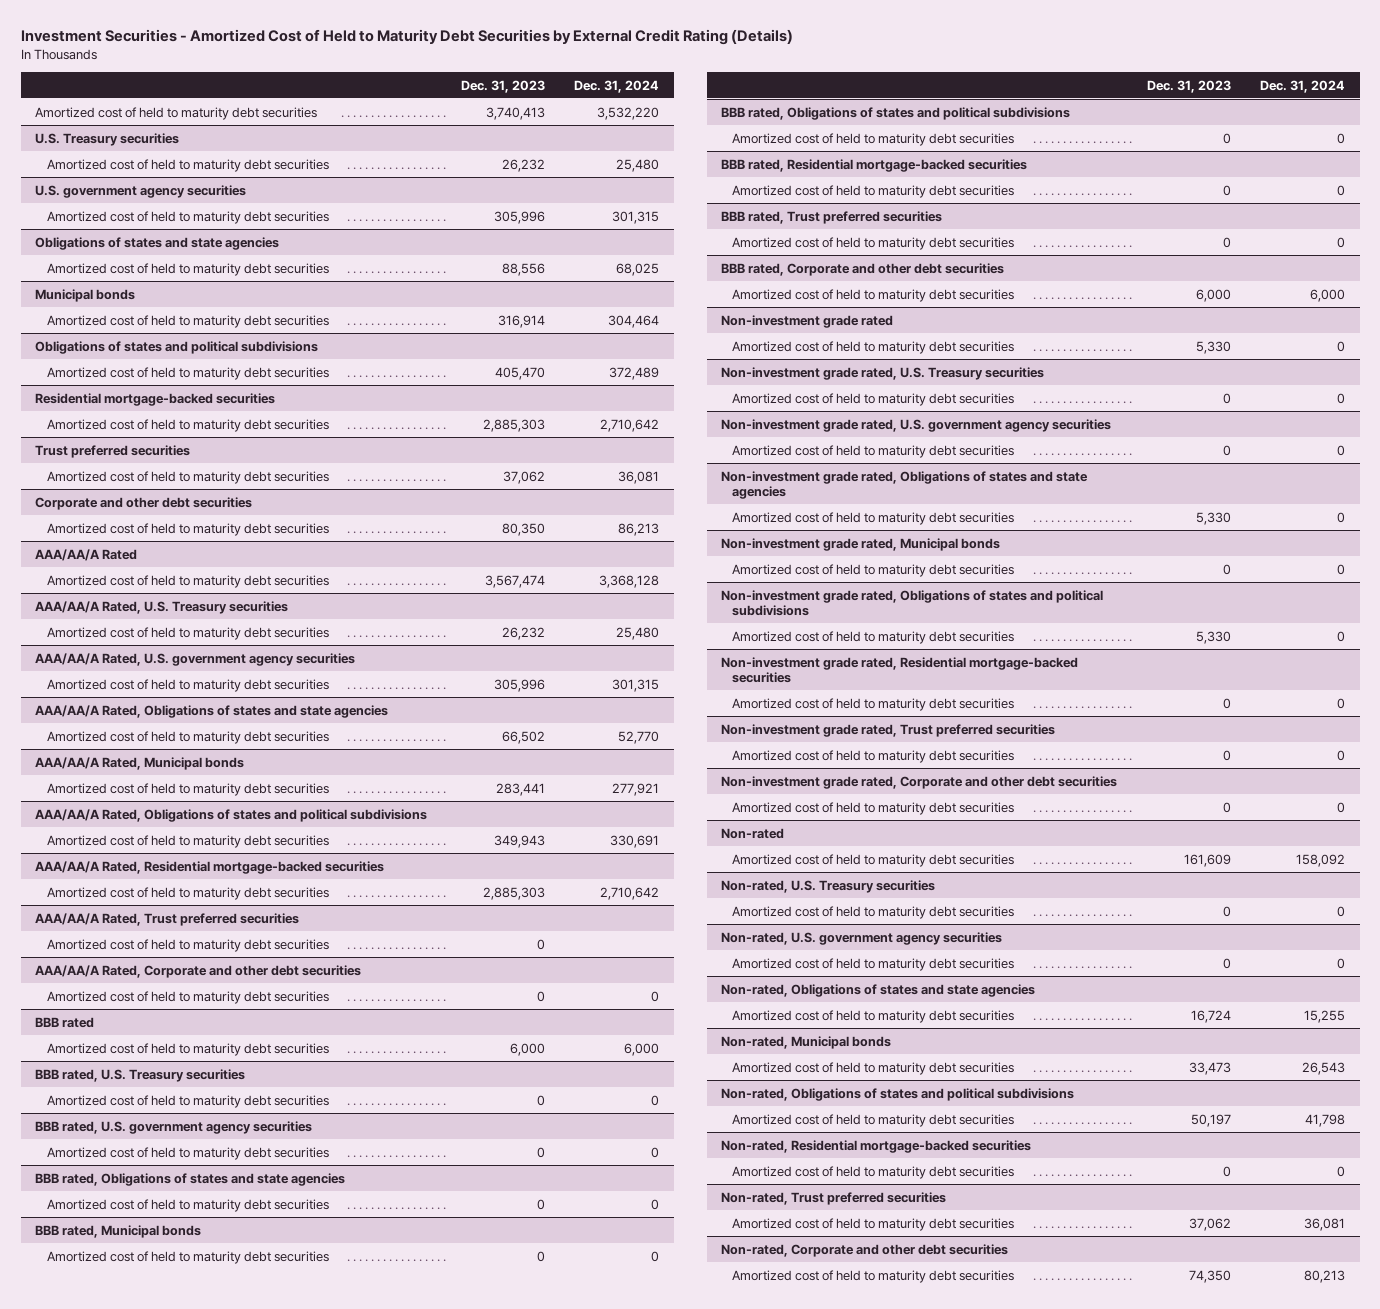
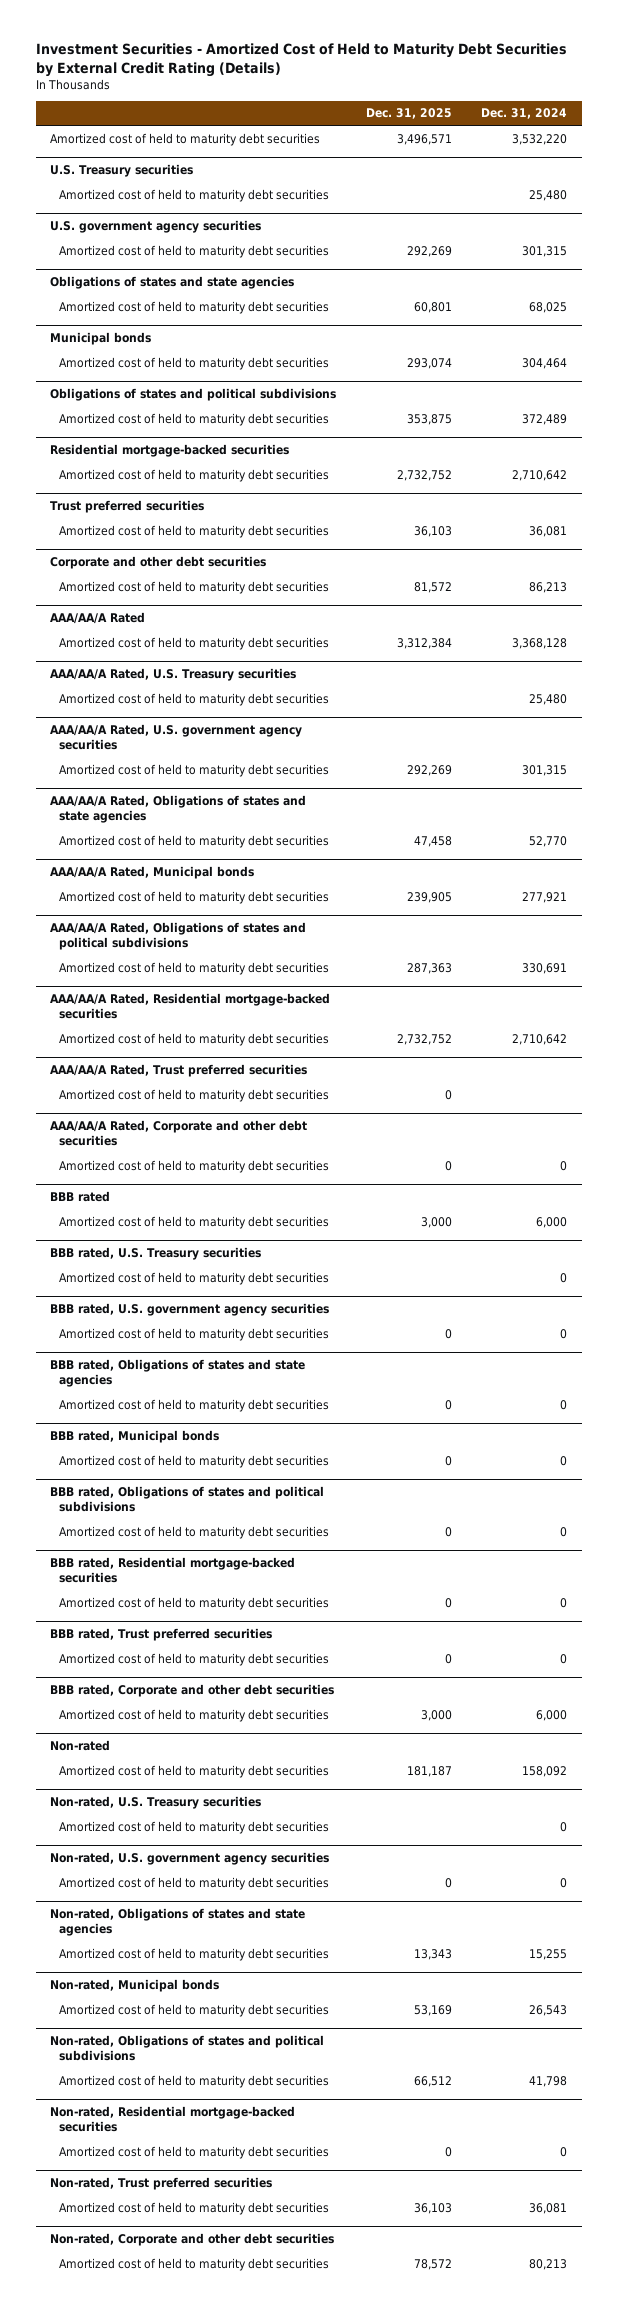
- | Dec. 31, 2023 | Dec. 31, 2024
+ | Dec. 31, 2025 | Dec. 31, 2024
- Non-investment grade rated
- Amortized cost of held to maturity debt securities | 5,330 | 0
- Non-investment grade rated, U.S. Treasury securities
- Amortized cost of held to maturity debt securities | 0 | 0
- Non-investment grade rated, U.S. government agency securities
- Amortized cost of held to maturity debt securities | 0 | 0
- Non-investment grade rated, Obligations of states and state agencies
- Amortized cost of held to maturity debt securities | 5,330 | 0
- Non-investment grade rated, Municipal bonds
- Amortized cost of held to maturity debt securities | 0 | 0
- Non-investment grade rated, Obligations of states and political subdivisions
- Amortized cost of held to maturity debt securities | 5,330 | 0
- Non-investment grade rated, Residential mortgage-backed securities
- Amortized cost of held to maturity debt securities | 0 | 0
- Non-investment grade rated, Trust preferred securities
- Amortized cost of held to maturity debt securities | 0 | 0
- Non-investment grade rated, Corporate and other debt securities
- Amortized cost of held to maturity debt securities | 0 | 0

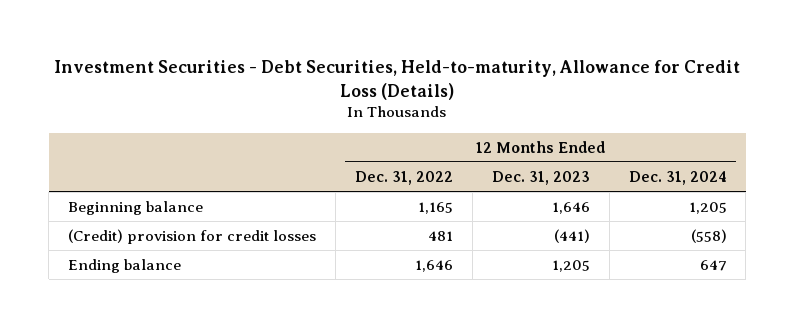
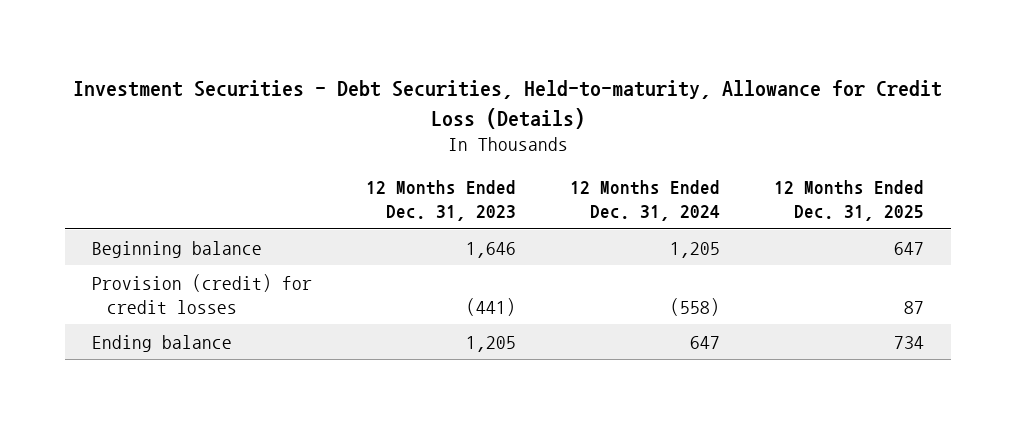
- | 12 Months Ended Dec. 31, 2022 | 12 Months Ended Dec. 31, 2023 | 12 Months Ended Dec. 31, 2024
+ | 12 Months Ended Dec. 31, 2023 | 12 Months Ended Dec. 31, 2024 | 12 Months Ended Dec. 31, 2025
- (Credit) provision for credit losses | 481 | (441) | (558)
+ Provision (credit) for credit losses | (441) | (558) | 87

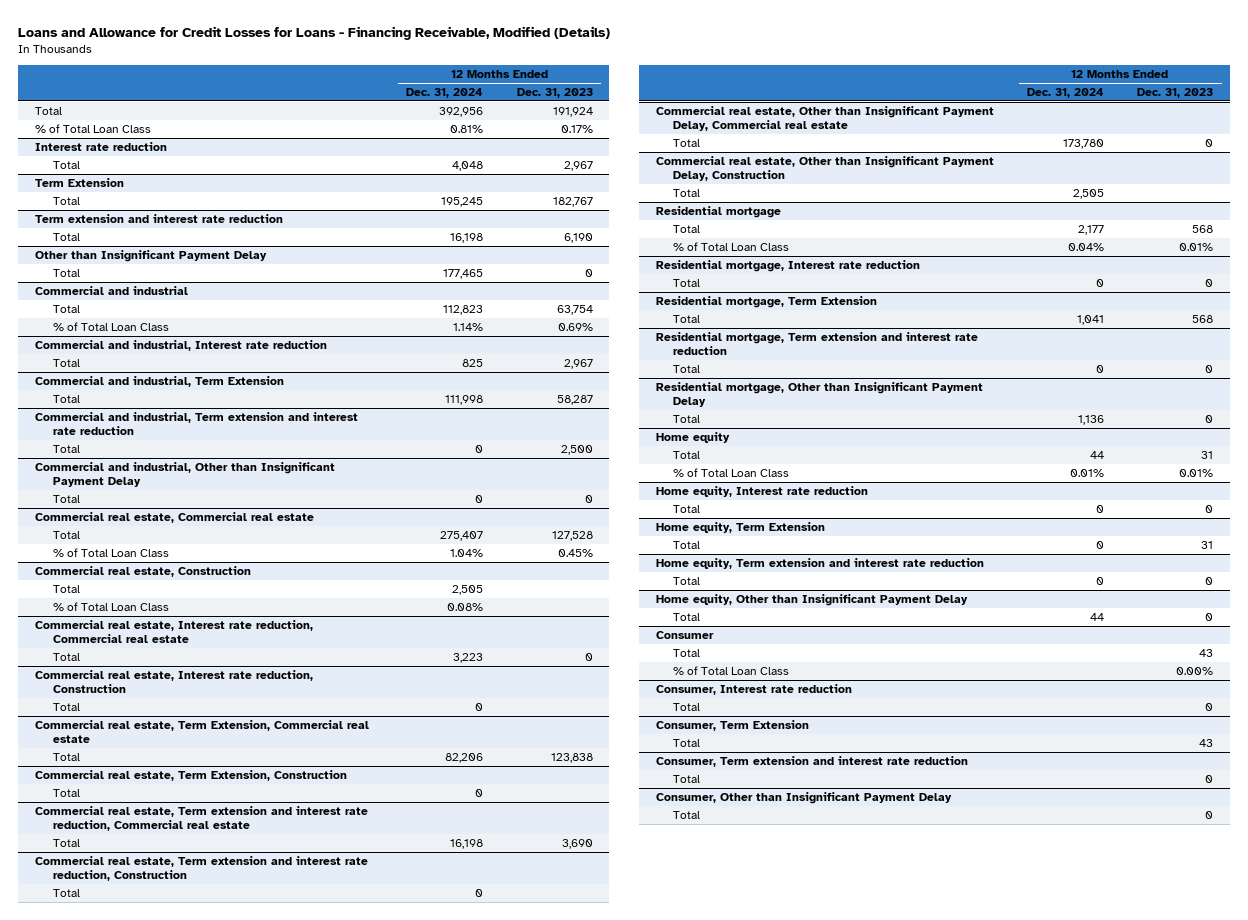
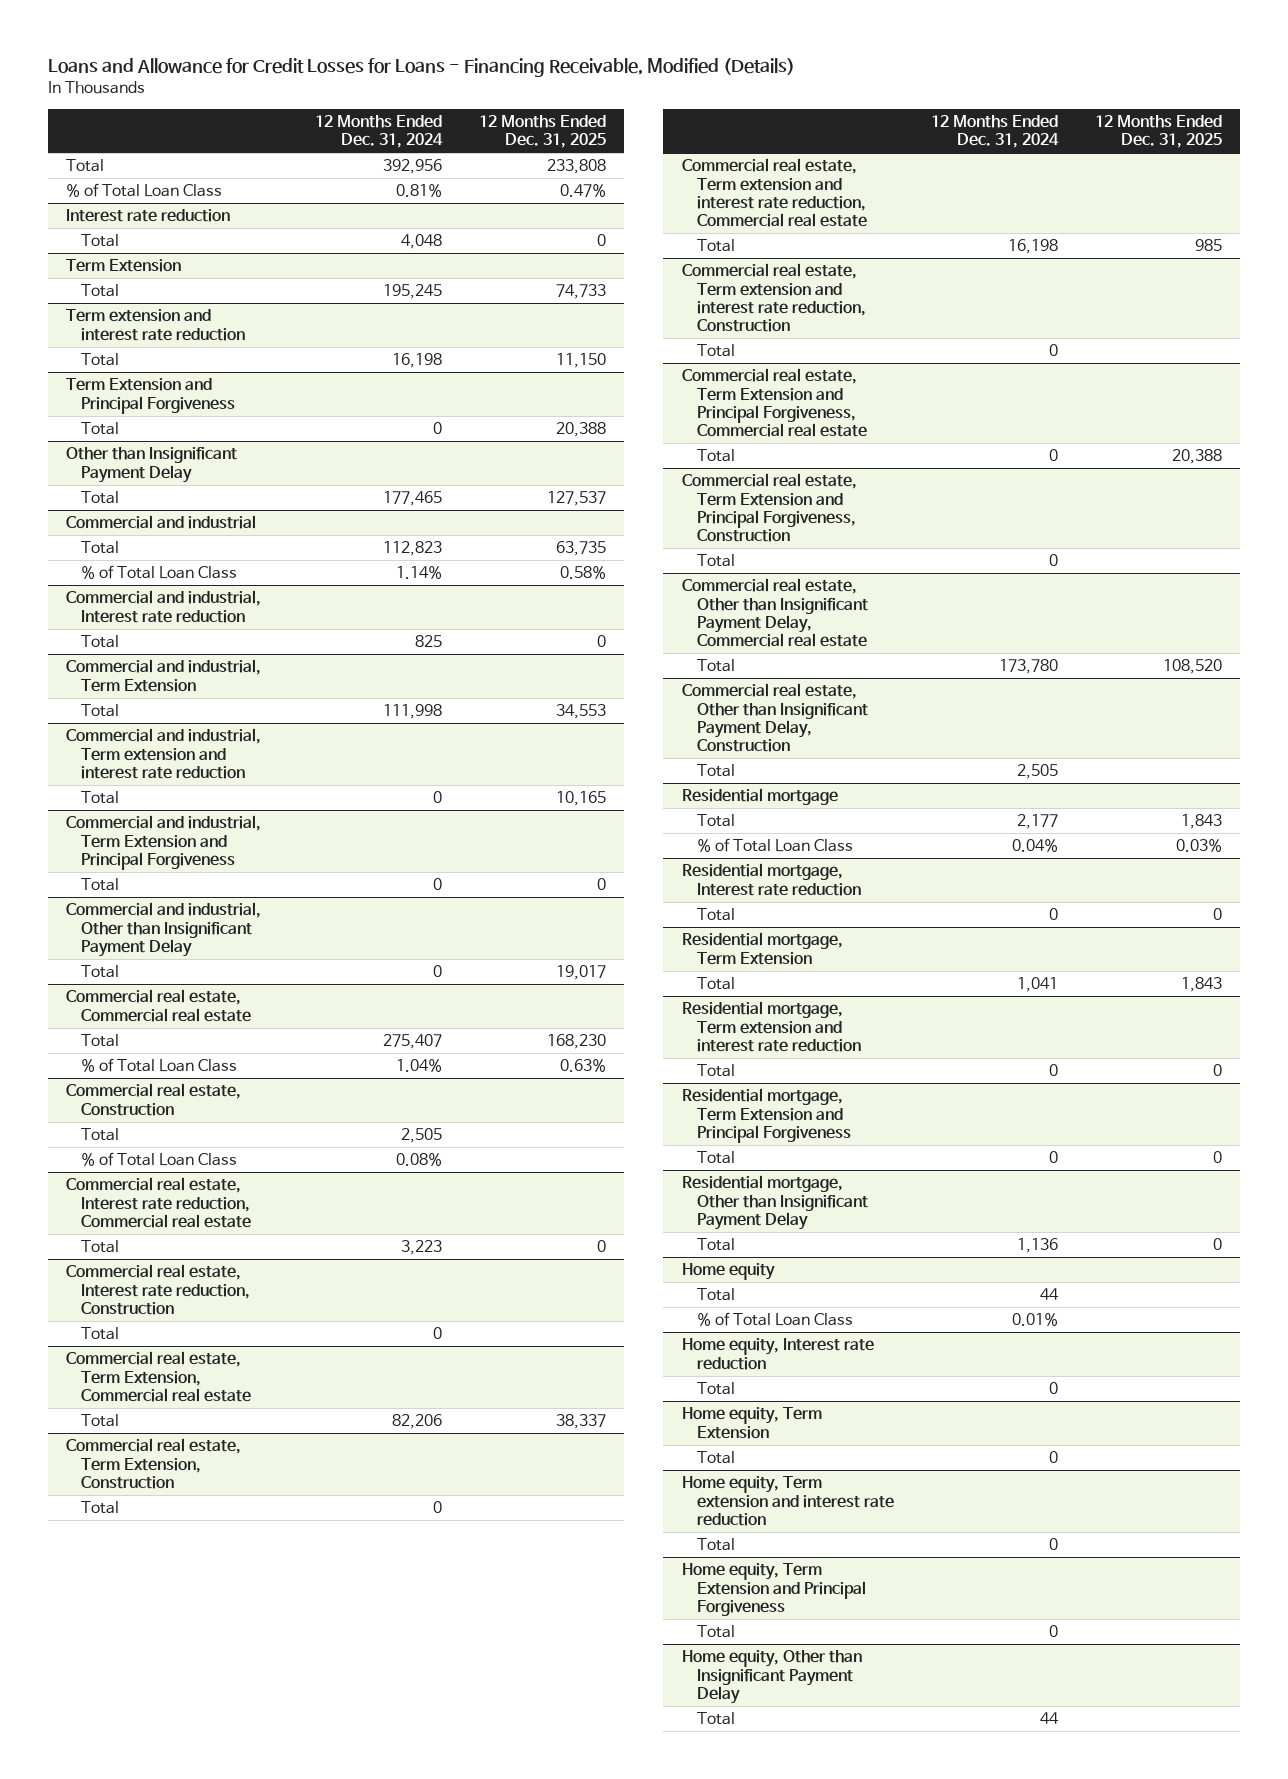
- | 12 Months Ended Dec. 31, 2024 | 12 Months Ended Dec. 31, 2023
+ | 12 Months Ended Dec. 31, 2024 | 12 Months Ended Dec. 31, 2025
+ Term Extension and Principal Forgiveness
+ Total | 0 | 20,388
+ Commercial and industrial, Term Extension and Principal Forgiveness
+ Total | 0 | 0
+ Commercial real estate, Term Extension and Principal Forgiveness, Commercial real estate
+ Total | 0 | 20,388
+ Commercial real estate, Term Extension and Principal Forgiveness, Construction
+ Total | 0 |
+ Residential mortgage, Term Extension and Principal Forgiveness
+ Total | 0 | 0
+ Home equity, Term Extension and Principal Forgiveness
+ Total | 0 |
- Consumer
- Total | | 43
- % of Total Loan Class | | 0.00%
- Consumer, Interest rate reduction
- Total | | 0
- Consumer, Term Extension
- Total | | 43
- Consumer, Term extension and interest rate reduction
- Total | | 0
- Consumer, Other than Insignificant Payment Delay
- Total | | 0

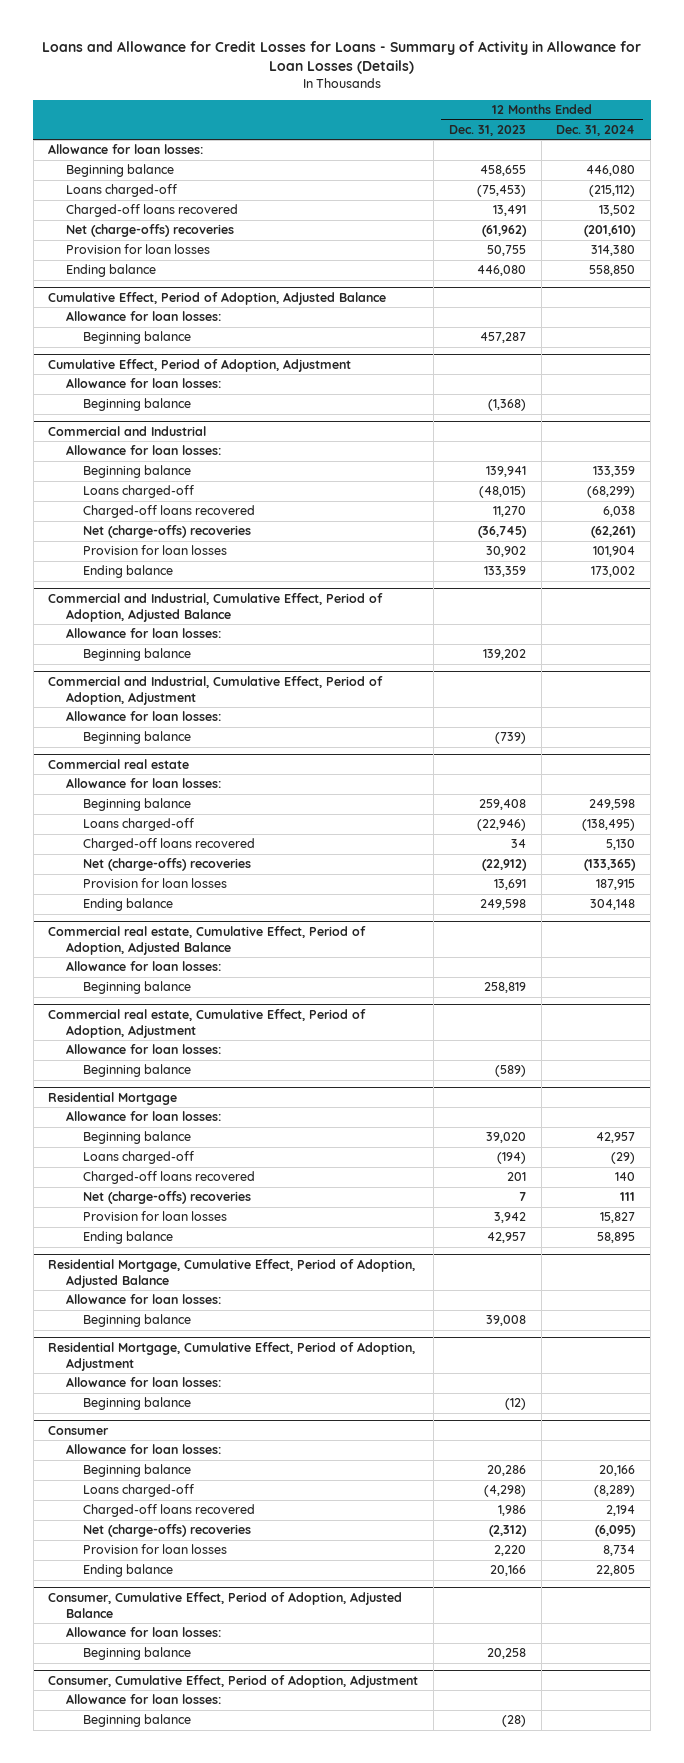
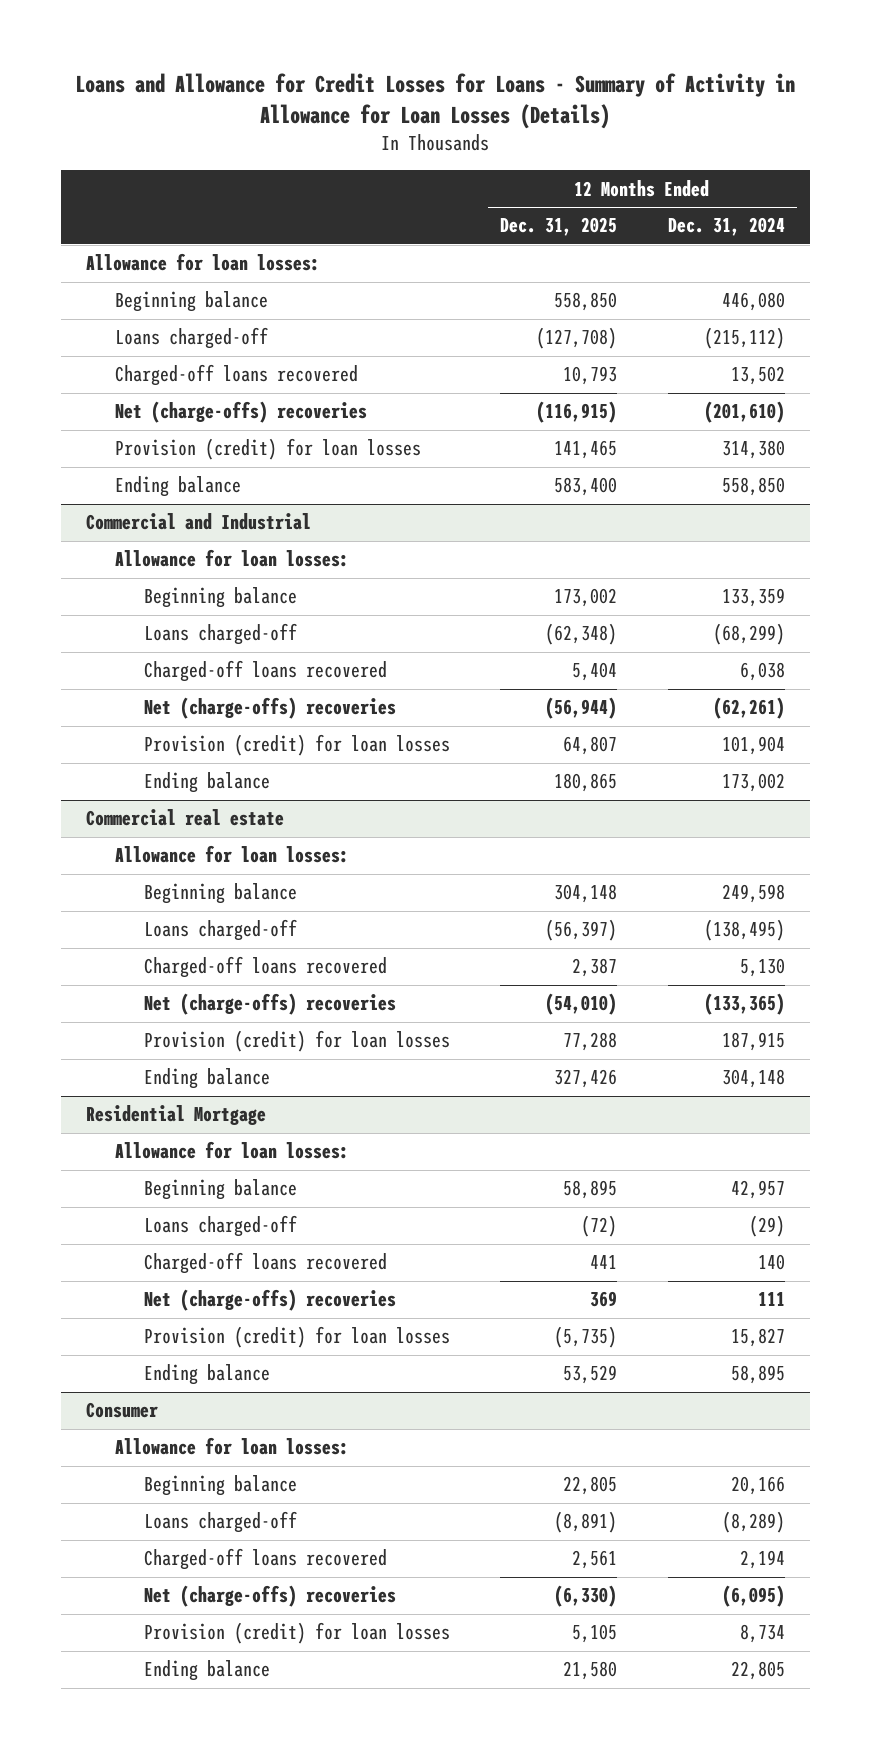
- | 12 Months Ended Dec. 31, 2023 | 12 Months Ended Dec. 31, 2024
+ | 12 Months Ended Dec. 31, 2025 | 12 Months Ended Dec. 31, 2024
- Provision for loan losses | 50,755 | 314,380
+ Provision (credit) for loan losses | 141,465 | 314,380
- Cumulative Effect, Period of Adoption, Adjusted Balance
- Allowance for loan losses:
- Beginning balance | 457,287 |
- Cumulative Effect, Period of Adoption, Adjustment
- Allowance for loan losses:
- Beginning balance | (1,368) |
@ Commercial and Industrial
- Provision for loan losses | 30,902 | 101,904
+ Provision (credit) for loan losses | 64,807 | 101,904
- Commercial and Industrial, Cumulative Effect, Period of Adoption, Adjusted Balance
- Allowance for loan losses:
- Beginning balance | 139,202 |
- Commercial and Industrial, Cumulative Effect, Period of Adoption, Adjustment
- Allowance for loan losses:
- Beginning balance | (739) |
@ Commercial real estate
- Provision for loan losses | 13,691 | 187,915
+ Provision (credit) for loan losses | 77,288 | 187,915
- Commercial real estate, Cumulative Effect, Period of Adoption, Adjusted Balance
- Allowance for loan losses:
- Beginning balance | 258,819 |
- Commercial real estate, Cumulative Effect, Period of Adoption, Adjustment
- Allowance for loan losses:
- Beginning balance | (589) |
@ Residential Mortgage
- Provision for loan losses | 3,942 | 15,827
+ Provision (credit) for loan losses | (5,735) | 15,827
- Residential Mortgage, Cumulative Effect, Period of Adoption, Adjusted Balance
- Allowance for loan losses:
- Beginning balance | 39,008 |
- Residential Mortgage, Cumulative Effect, Period of Adoption, Adjustment
- Allowance for loan losses:
- Beginning balance | (12) |
@ Consumer
- Provision for loan losses | 2,220 | 8,734
+ Provision (credit) for loan losses | 5,105 | 8,734
- Consumer, Cumulative Effect, Period of Adoption, Adjusted Balance
- Allowance for loan losses:
- Beginning balance | 20,258 |
- Consumer, Cumulative Effect, Period of Adoption, Adjustment
- Allowance for loan losses:
- Beginning balance | (28) |

